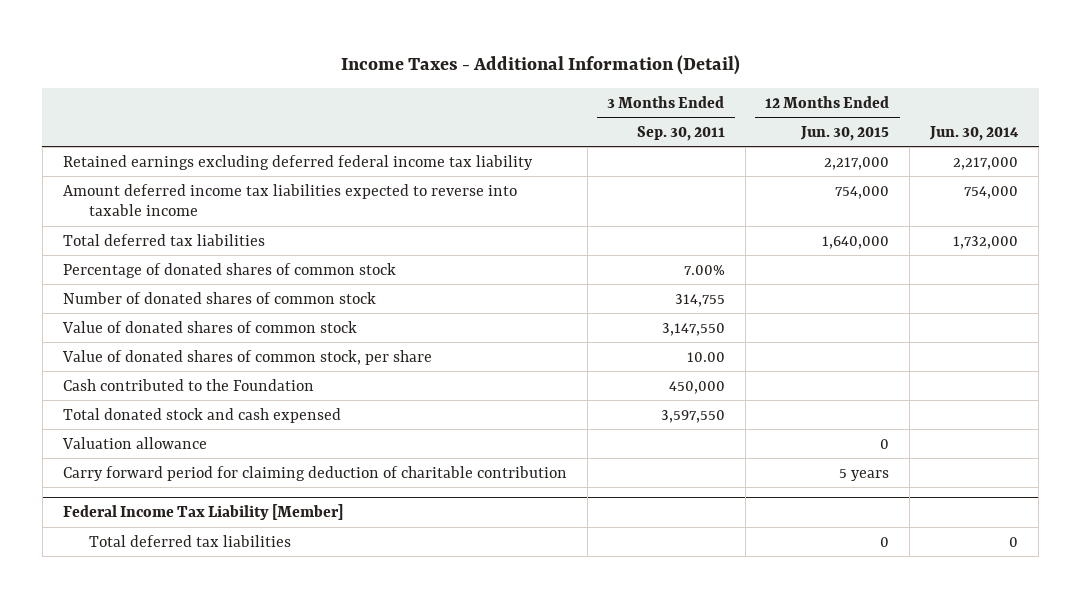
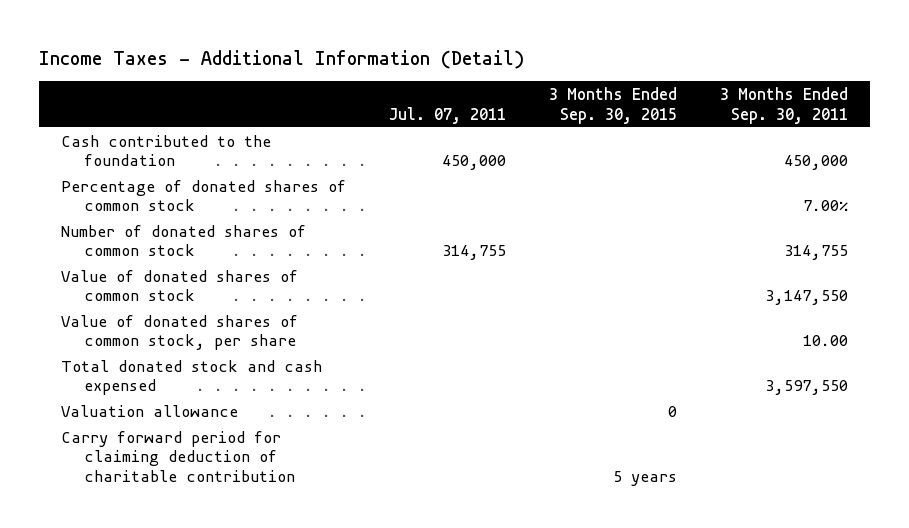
- | 3 Months Ended Sep. 30, 2011 | 12 Months Ended Jun. 30, 2015 | Jun. 30, 2014
+ | Jul. 07, 2011 | 3 Months Ended Sep. 30, 2015 | 3 Months Ended Sep. 30, 2011
- Retained earnings excluding deferred federal income tax liability | | 2,217,000 | 2,217,000
- Amount deferred income tax liabilities expected to reverse into taxable income | | 754,000 | 754,000
- Total deferred tax liabilities | | 1,640,000 | 1,732,000
+ Cash contributed to the foundation | 450,000 | | 450,000
- Cash contributed to the Foundation | 450,000 | |
- Federal Income Tax Liability [Member]
- Total deferred tax liabilities | | 0 | 0

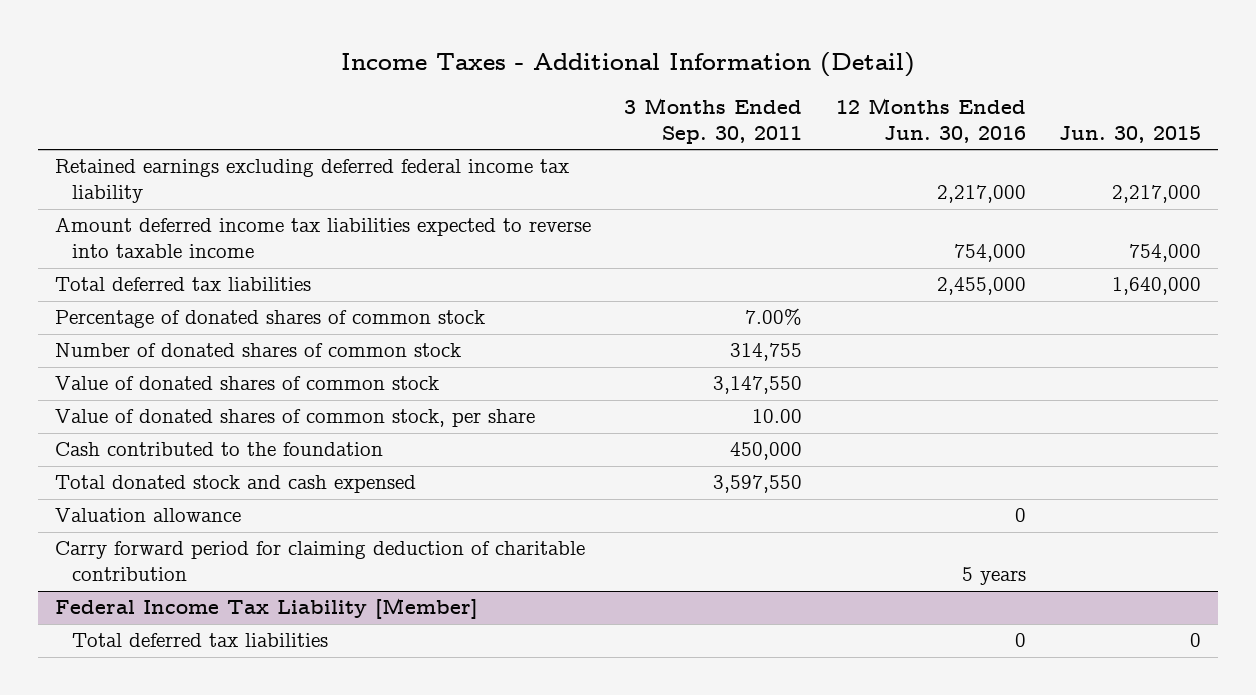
- | Jul. 07, 2011 | 3 Months Ended Sep. 30, 2015 | 3 Months Ended Sep. 30, 2011
+ | 3 Months Ended Sep. 30, 2011 | 12 Months Ended Jun. 30, 2016 | Jun. 30, 2015
+ Retained earnings excluding deferred federal income tax liability | | 2,217,000 | 2,217,000
+ Amount deferred income tax liabilities expected to reverse into taxable income | | 754,000 | 754,000
+ Total deferred tax liabilities | | 2,455,000 | 1,640,000
moved down: Cash contributed to the foundation | 450,000 | |
+ Federal Income Tax Liability [Member]
+ Total deferred tax liabilities | | 0 | 0

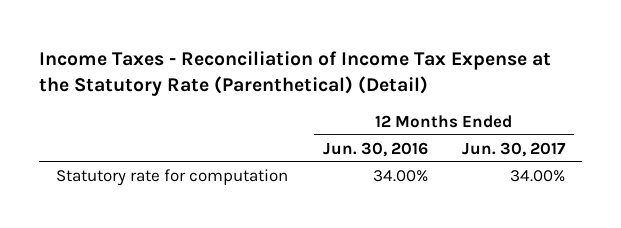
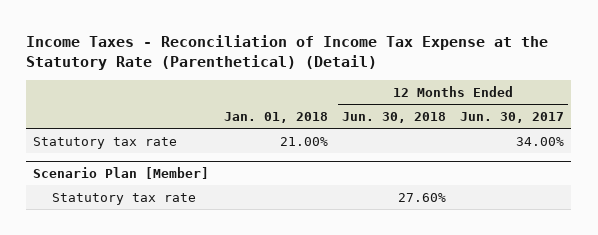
- | 12 Months Ended Jun. 30, 2016 | 12 Months Ended Jun. 30, 2017
+ | Jan. 01, 2018 | 12 Months Ended Jun. 30, 2018 | 12 Months Ended Jun. 30, 2017
- Statutory rate for computation | 34.00% | 34.00%
+ Statutory tax rate | 21.00% | | 34.00%
+ Scenario Plan [Member]
+ Statutory tax rate | | 27.60% |

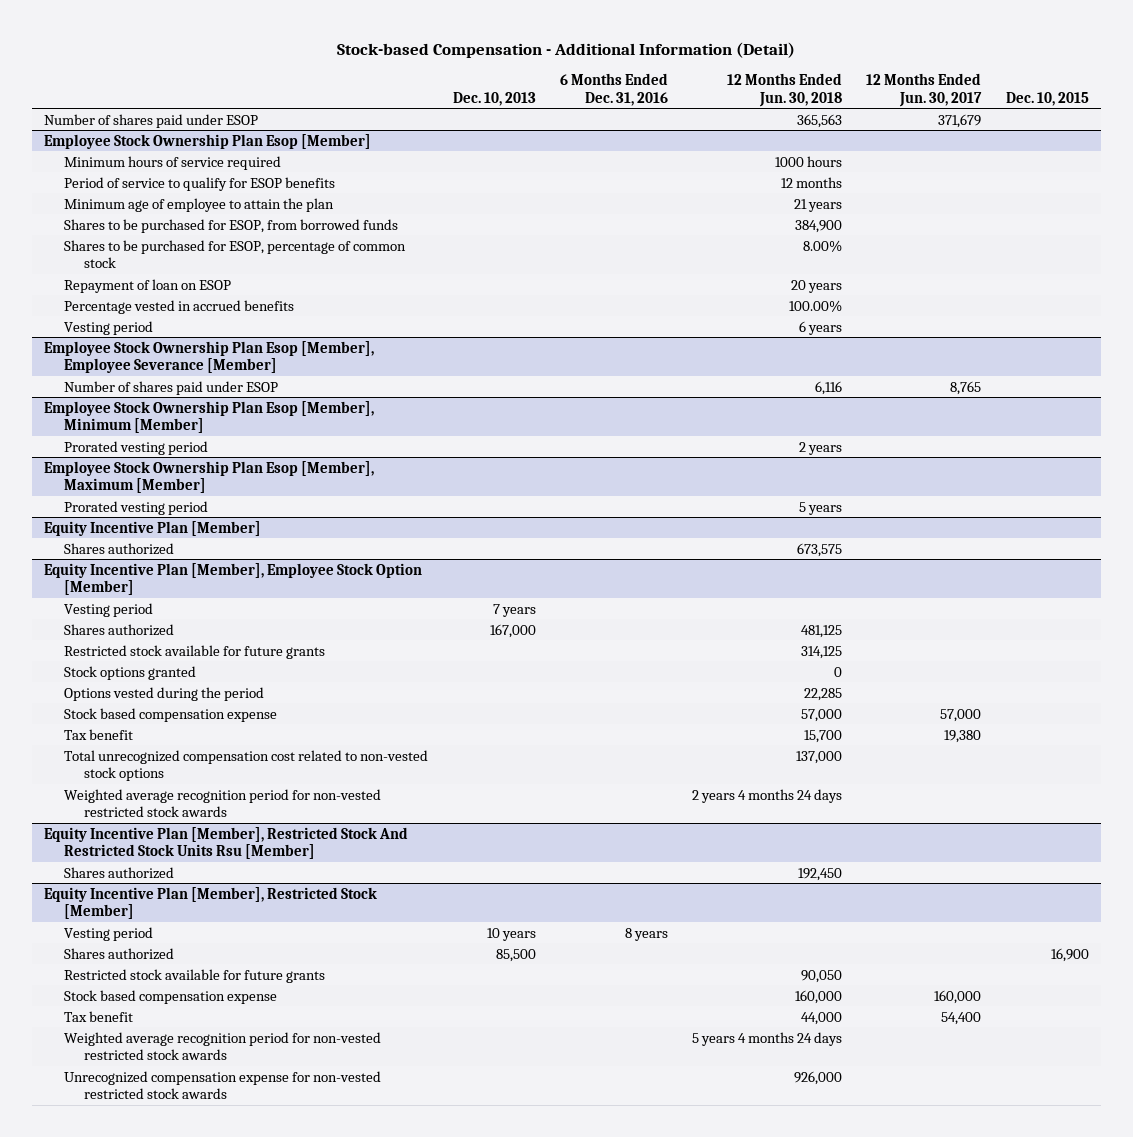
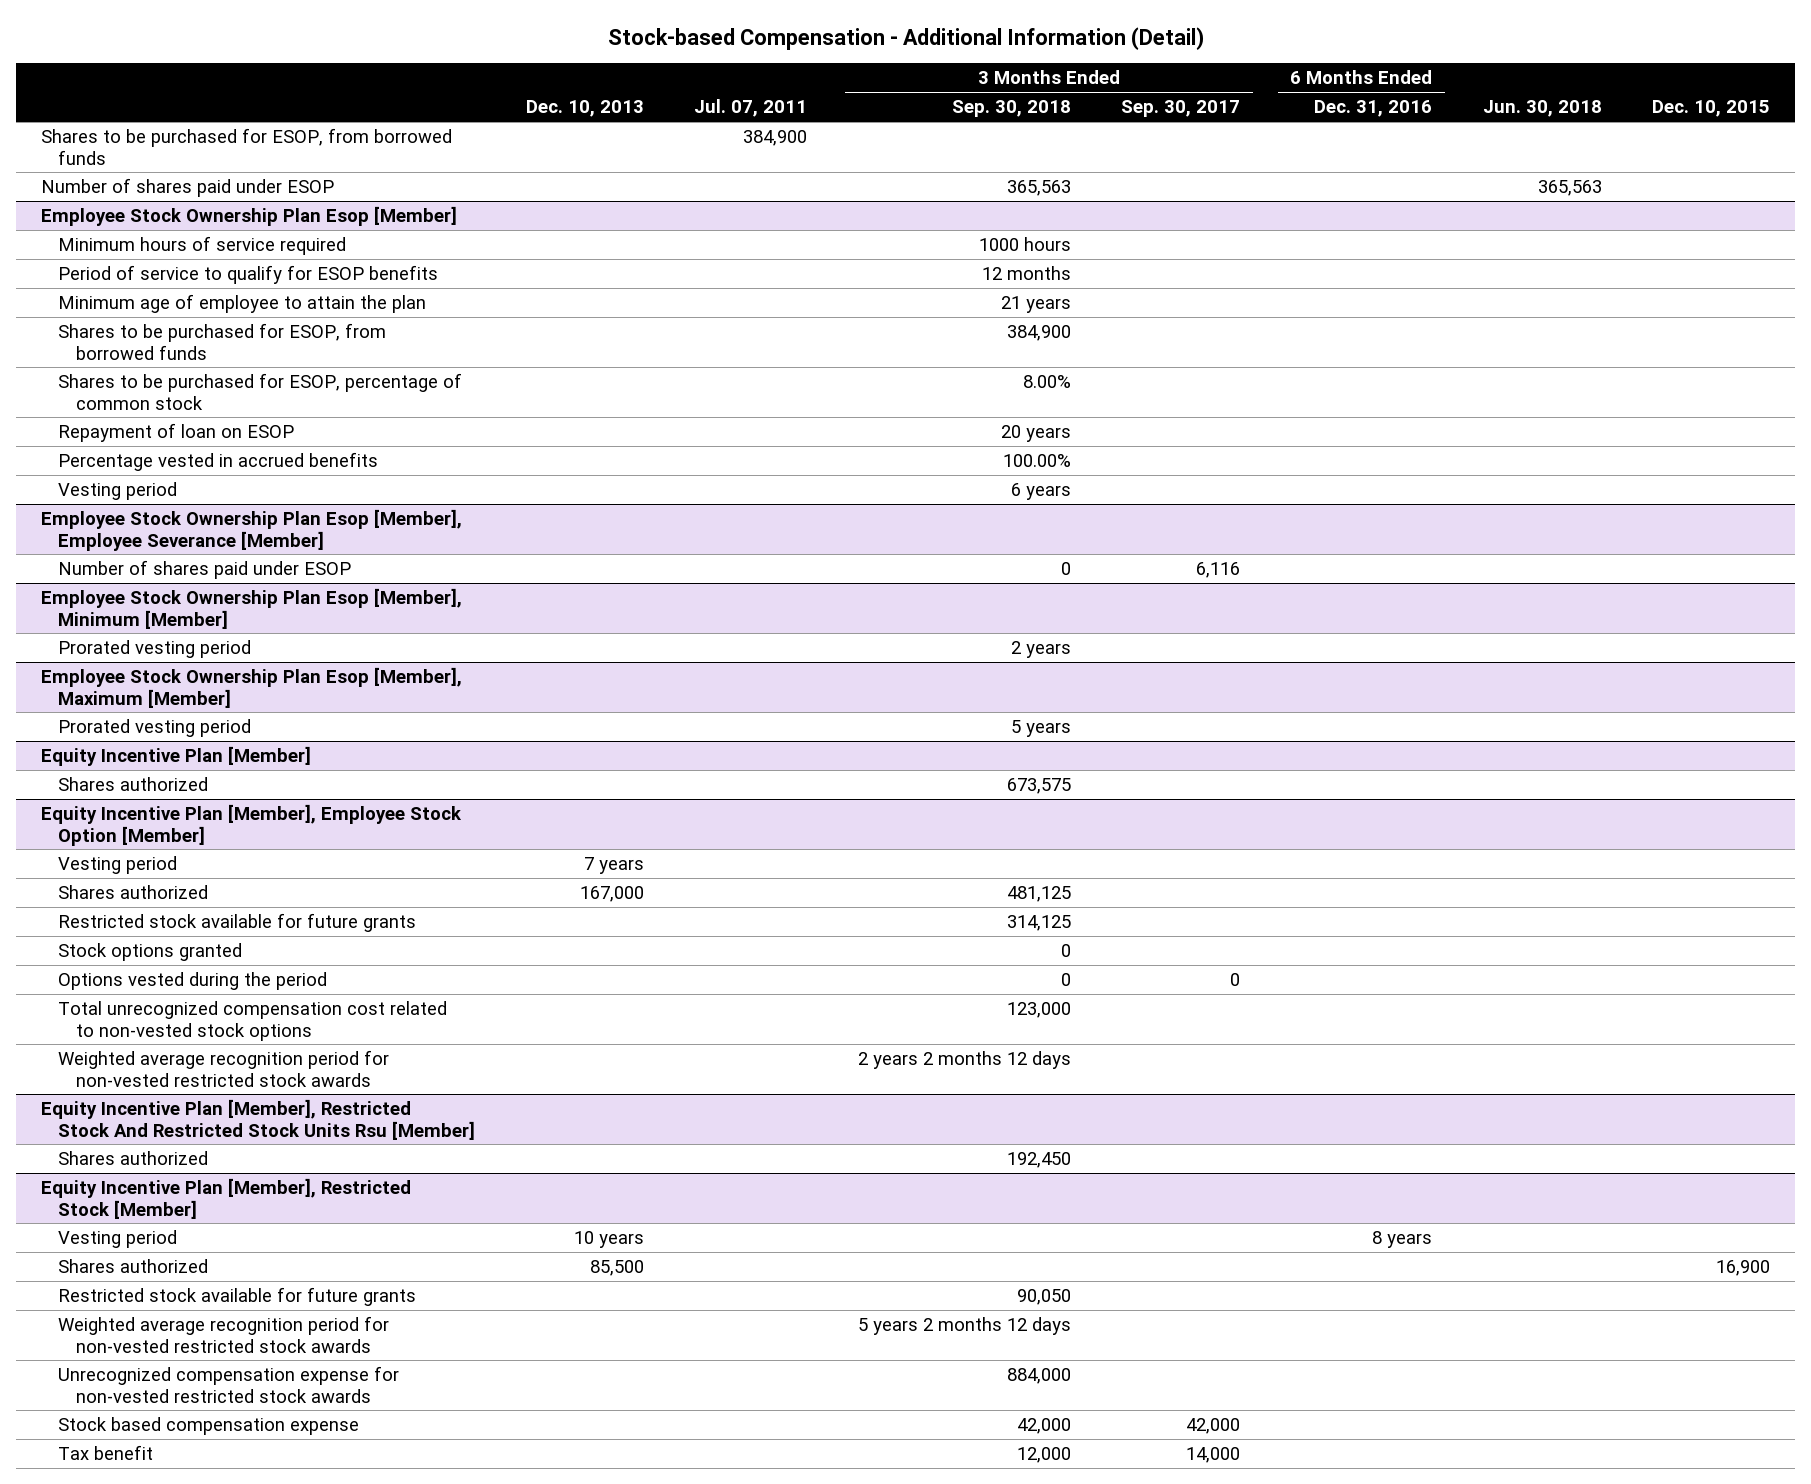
- | Dec. 10, 2013 | 6 Months Ended Dec. 31, 2016 | 12 Months Ended Jun. 30, 2018 | 12 Months Ended Jun. 30, 2017 | Dec. 10, 2015
+ | Dec. 10, 2013 | Jul. 07, 2011 | 3 Months Ended Sep. 30, 2018 | 3 Months Ended Sep. 30, 2017 | 6 Months Ended Dec. 31, 2016 | Jun. 30, 2018 | Dec. 10, 2015
+ Shares to be purchased for ESOP, from borrowed funds | | 384,900 | | | | |
@ Equity Incentive Plan [Member], Employee Stock Option [Member]
- Stock based compensation expense | | | 57,000 | 57,000 |
- Tax benefit | | | 15,700 | 19,380 |
@ Equity Incentive Plan [Member], Restricted Stock [Member]
moved down: Stock based compensation expense | | | 42,000 | 42,000 | | |
moved down: Tax benefit | | | 12,000 | 14,000 | | |

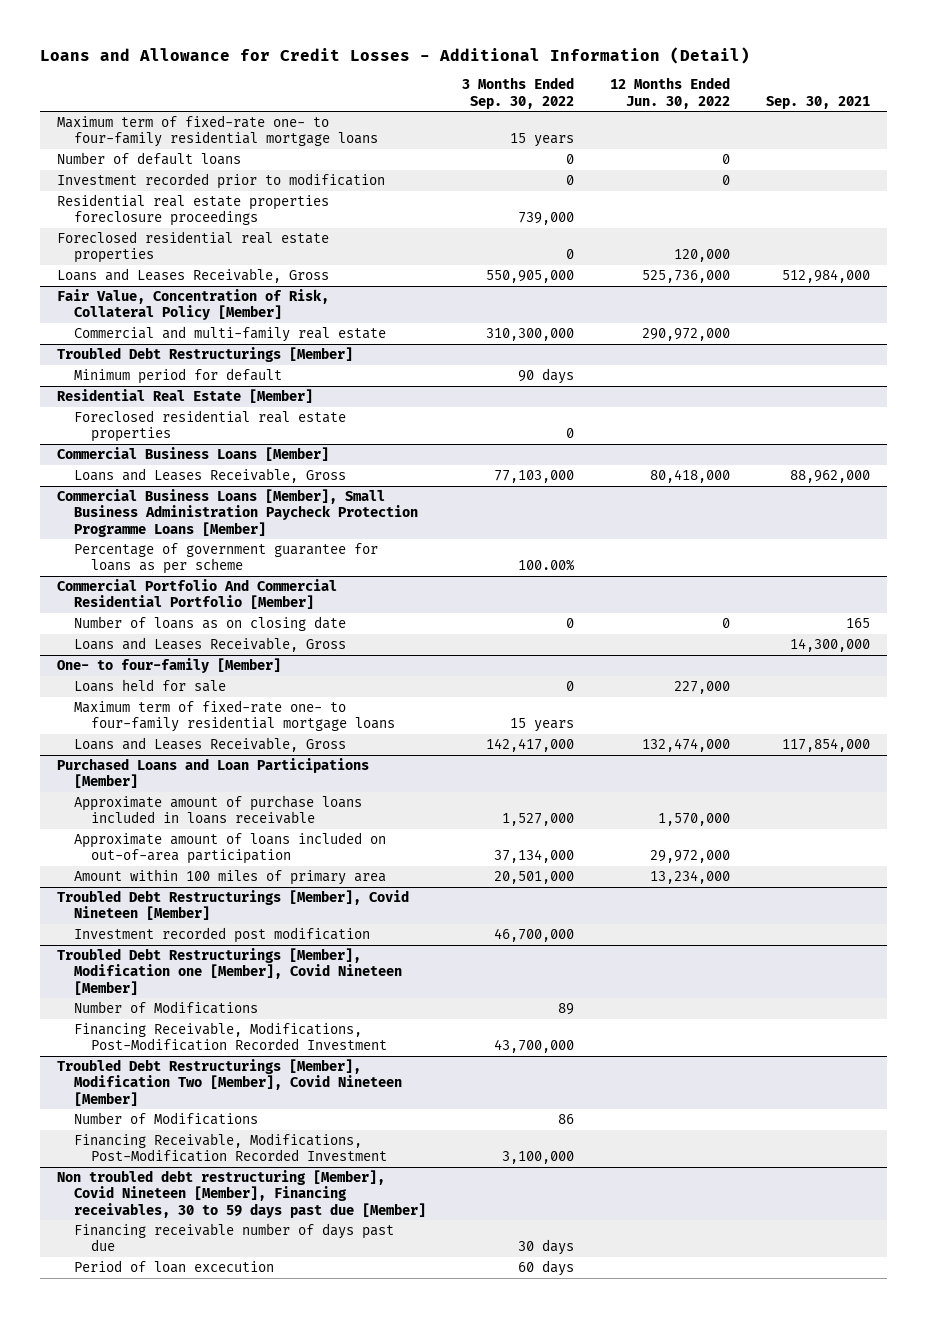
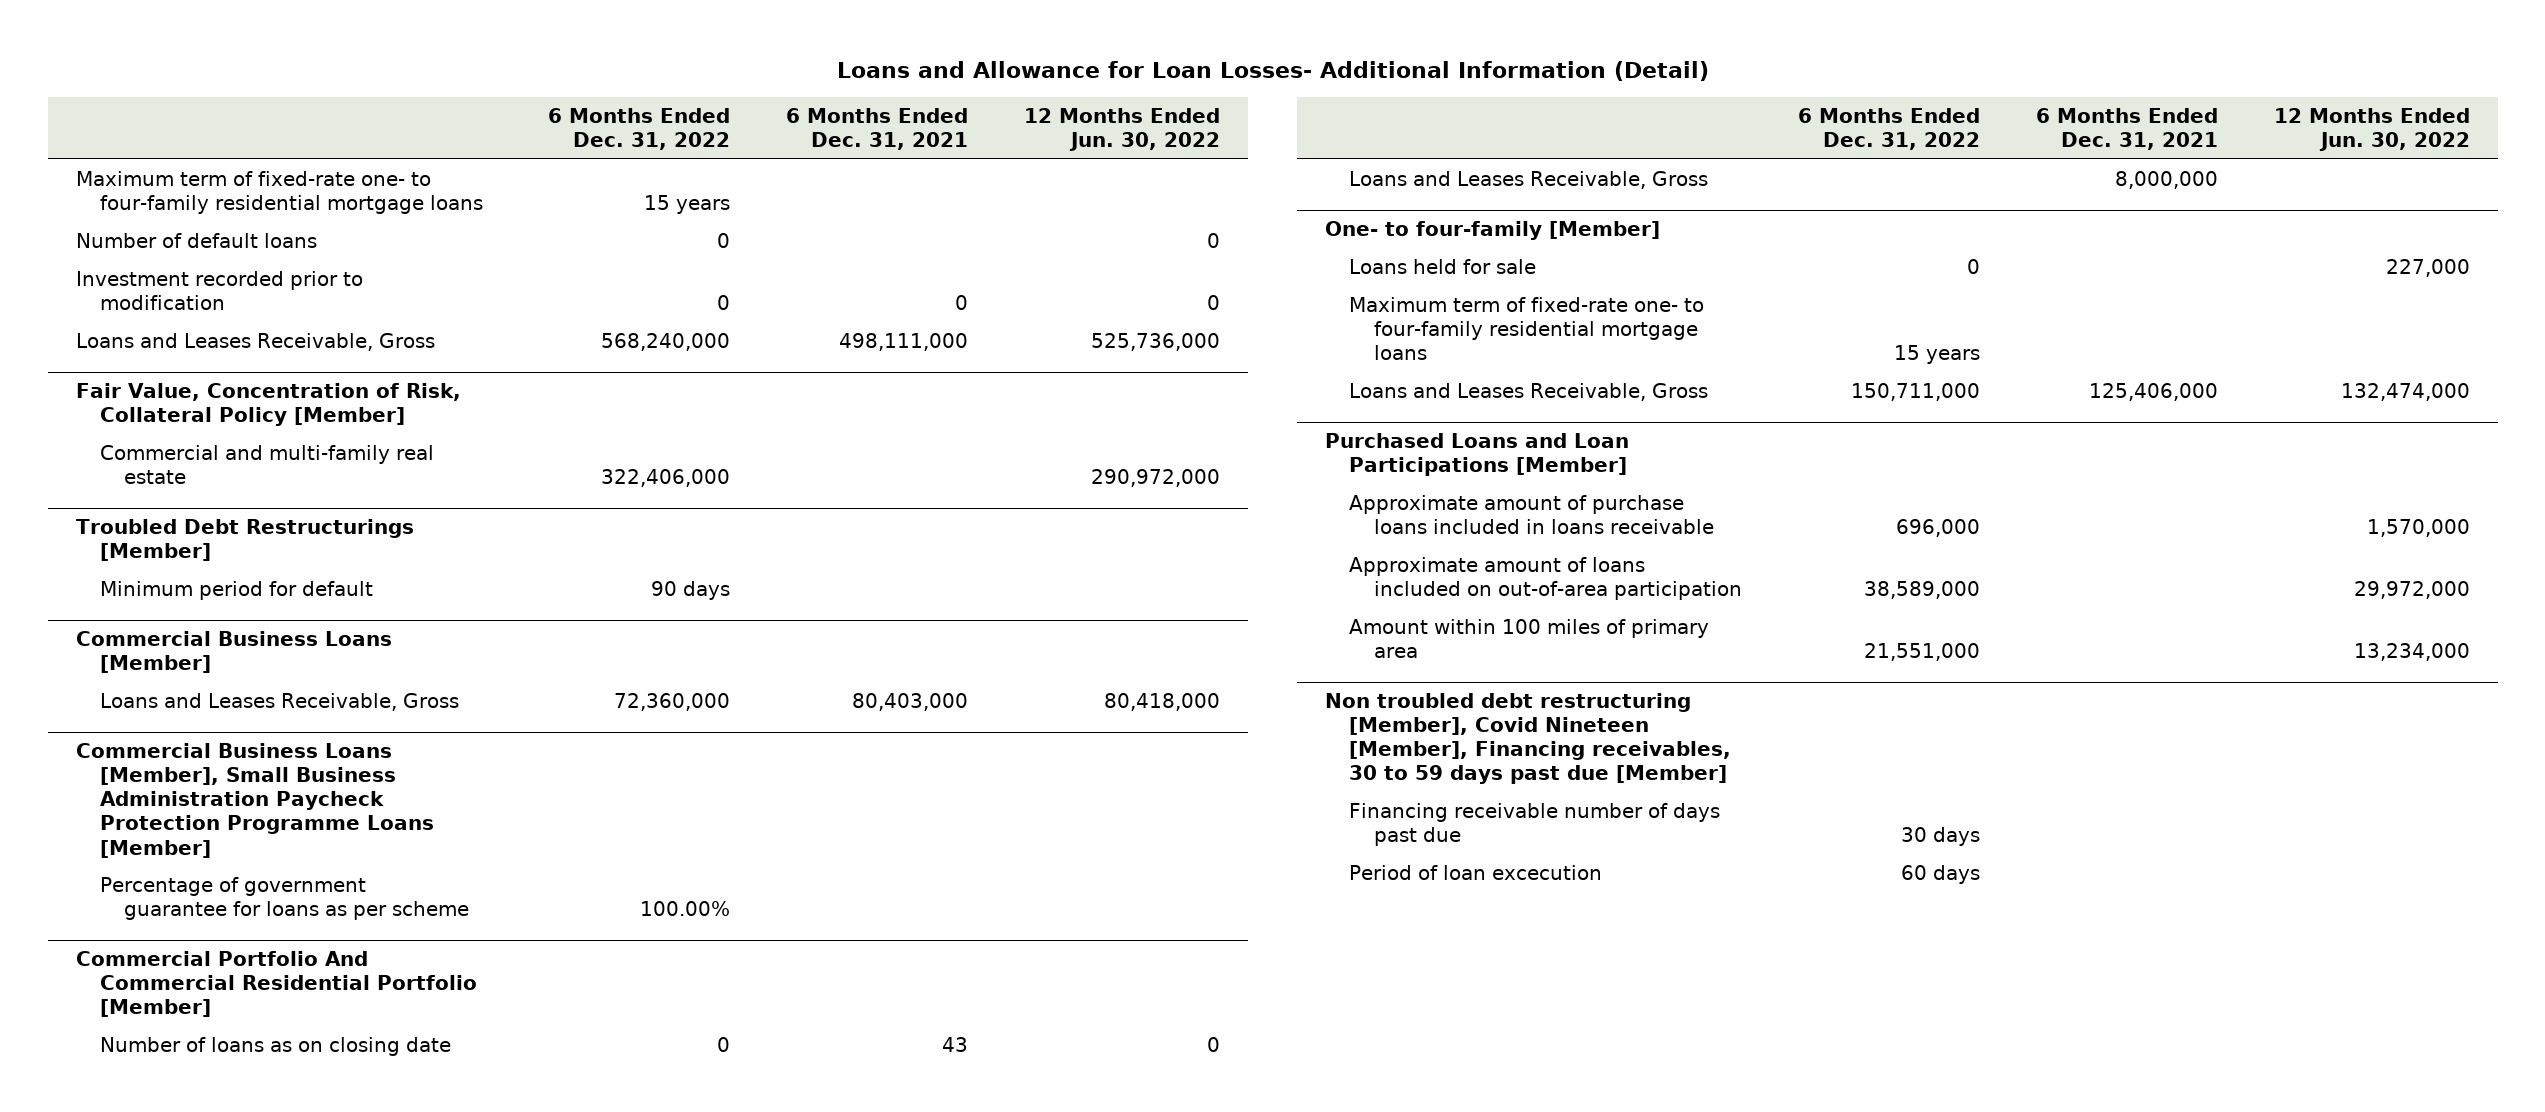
- Loans and Allowance for Credit Losses - Additional Information (Detail)
+ Loans and Allowance for Loan Losses- Additional Information (Detail)
- | 3 Months Ended Sep. 30, 2022 | 12 Months Ended Jun. 30, 2022 | Sep. 30, 2021
+ | 6 Months Ended Dec. 31, 2022 | 6 Months Ended Dec. 31, 2021 | 12 Months Ended Jun. 30, 2022
- Residential real estate properties foreclosure proceedings | 739,000 | |
- Foreclosed residential real estate properties | 0 | 120,000 |
- Residential Real Estate [Member]
- Foreclosed residential real estate properties | 0 | |
- Troubled Debt Restructurings [Member], Covid Nineteen [Member]
- Investment recorded post modification | 46,700,000 | |
- Troubled Debt Restructurings [Member], Modification one [Member], Covid Nineteen [Member]
- Number of Modifications | 89 | |
- Financing Receivable, Modifications, Post-Modification Recorded Investment | 43,700,000 | |
- Troubled Debt Restructurings [Member], Modification Two [Member], Covid Nineteen [Member]
- Number of Modifications | 86 | |
- Financing Receivable, Modifications, Post-Modification Recorded Investment | 3,100,000 | |

